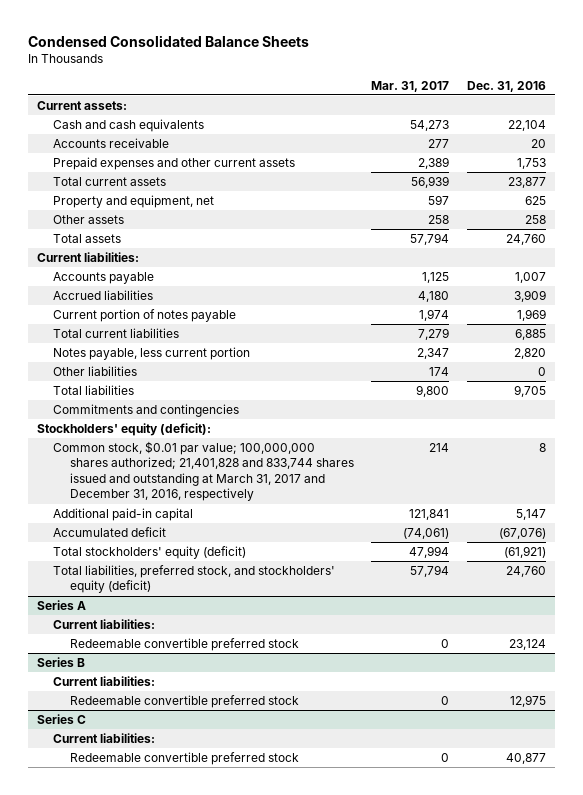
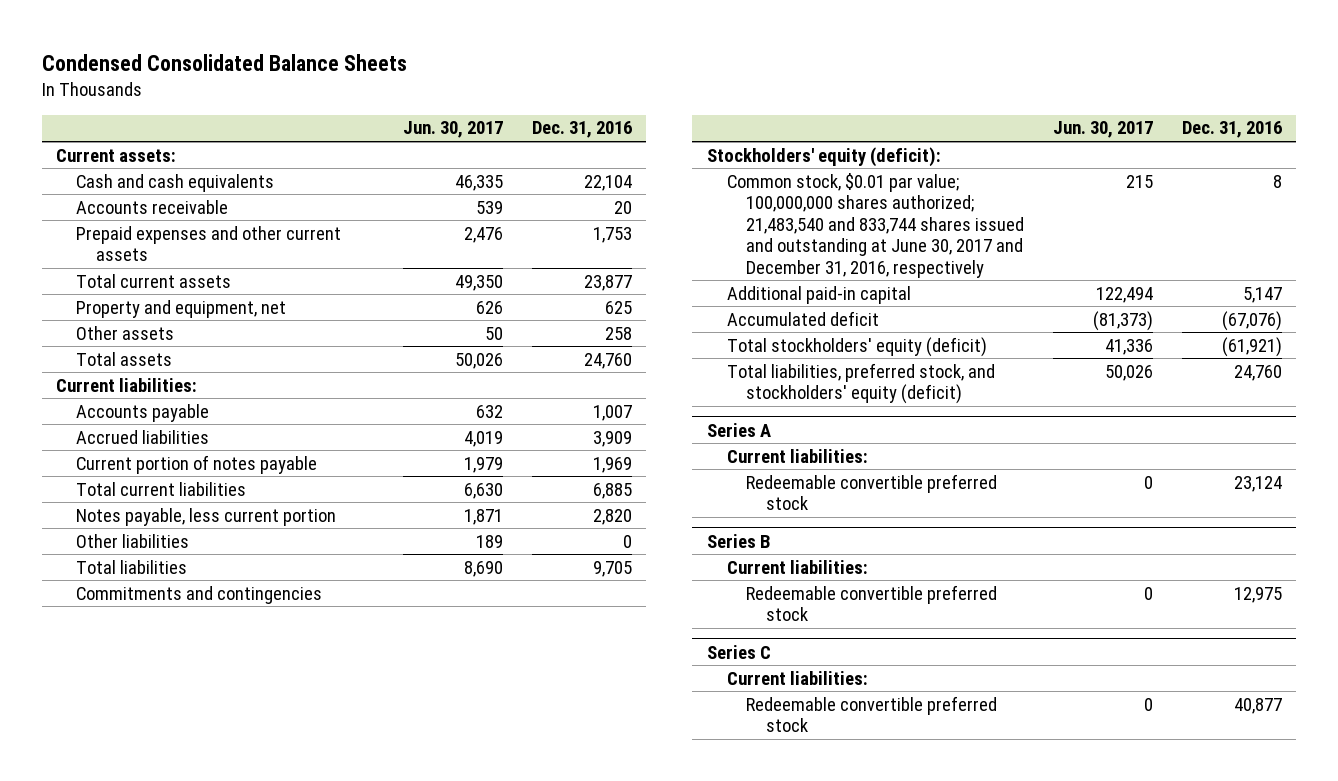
- | Mar. 31, 2017 | Dec. 31, 2016
+ | Jun. 30, 2017 | Dec. 31, 2016
- Common stock, $0.01 par value; 100,000,000 shares authorized; 21,401,828 and 833,744 shares issued and outstanding at March 31, 2017 and December 31, 2016, respectively | 214 | 8
+ Common stock, $0.01 par value; 100,000,000 shares authorized; 21,483,540 and 833,744 shares issued and outstanding at June 30, 2017 and December 31, 2016, respectively | 215 | 8

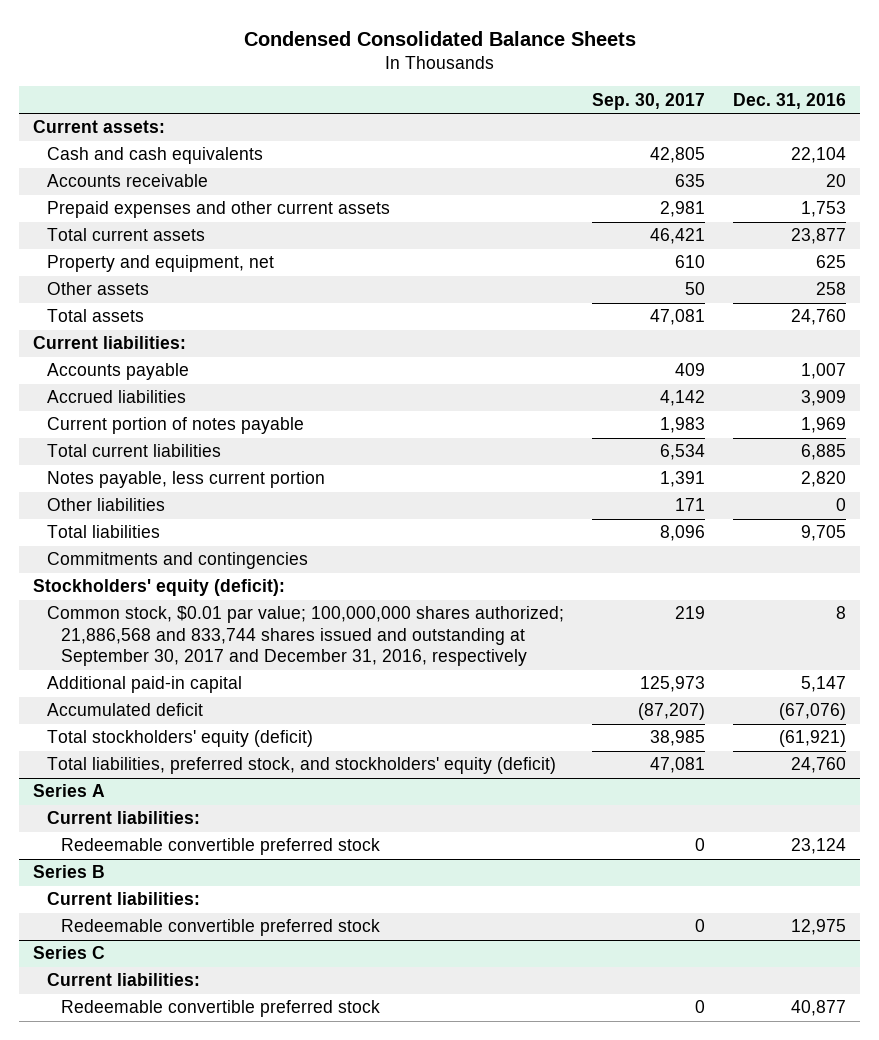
- | Jun. 30, 2017 | Dec. 31, 2016
+ | Sep. 30, 2017 | Dec. 31, 2016
- Common stock, $0.01 par value; 100,000,000 shares authorized; 21,483,540 and 833,744 shares issued and outstanding at June 30, 2017 and December 31, 2016, respectively | 215 | 8
+ Common stock, $0.01 par value; 100,000,000 shares authorized; 21,886,568 and 833,744 shares issued and outstanding at September 30, 2017 and December 31, 2016, respectively | 219 | 8

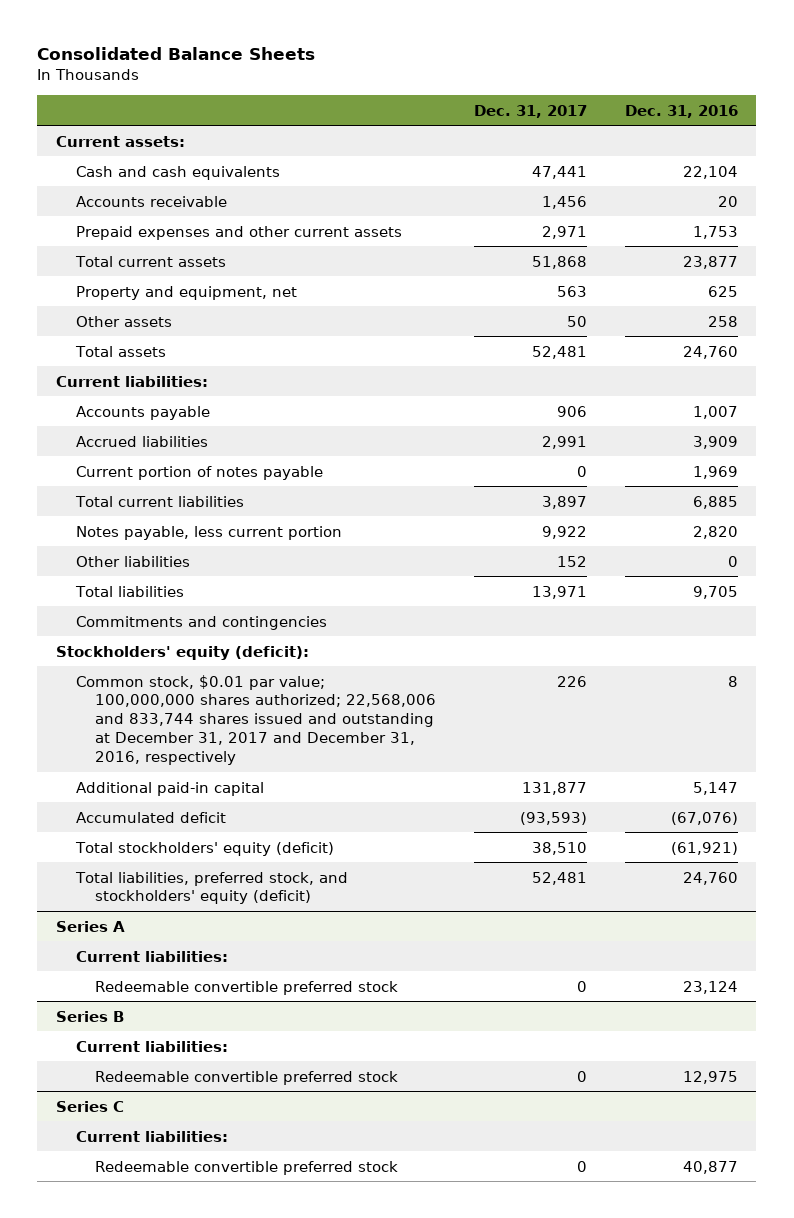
- Condensed Consolidated Balance Sheets
+ Consolidated Balance Sheets
- | Sep. 30, 2017 | Dec. 31, 2016
+ | Dec. 31, 2017 | Dec. 31, 2016
- Common stock, $0.01 par value; 100,000,000 shares authorized; 21,886,568 and 833,744 shares issued and outstanding at September 30, 2017 and December 31, 2016, respectively | 219 | 8
+ Common stock, $0.01 par value; 100,000,000 shares authorized; 22,568,006 and 833,744 shares issued and outstanding at December 31, 2017 and December 31, 2016, respectively | 226 | 8

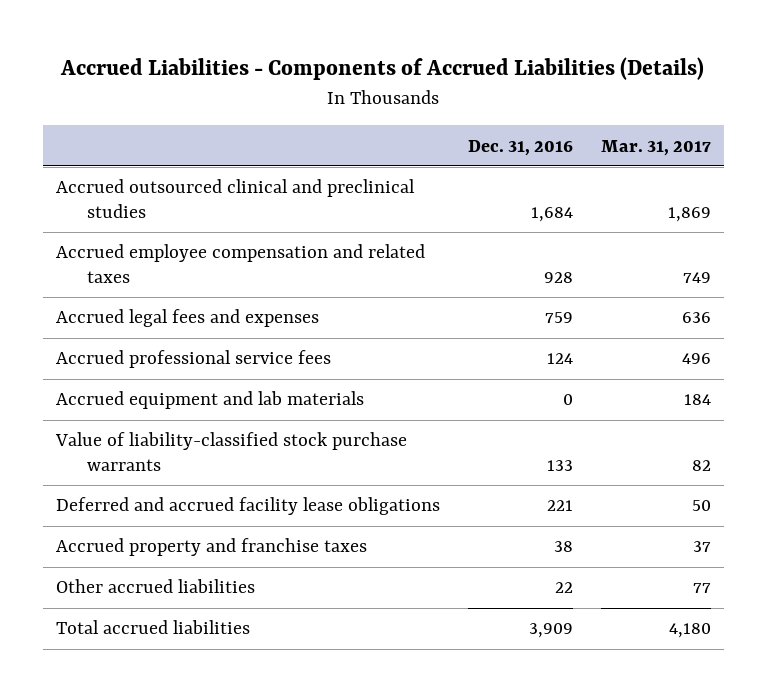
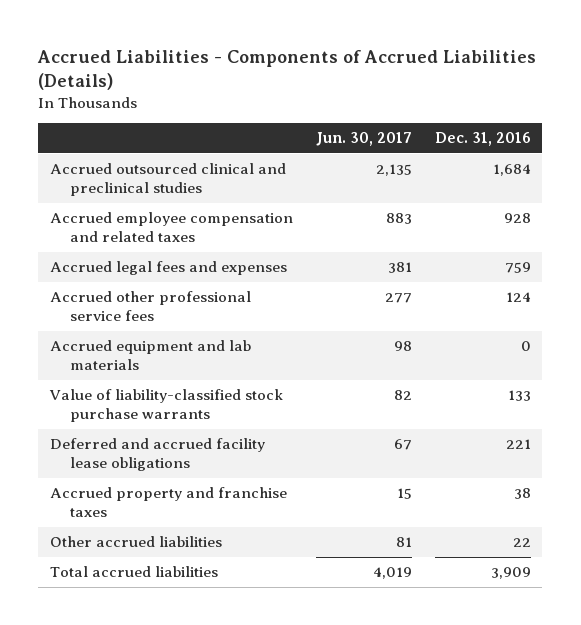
- | Dec. 31, 2016 | Mar. 31, 2017
+ | Jun. 30, 2017 | Dec. 31, 2016
- Accrued professional service fees | 124 | 496
+ Accrued other professional service fees | 277 | 124

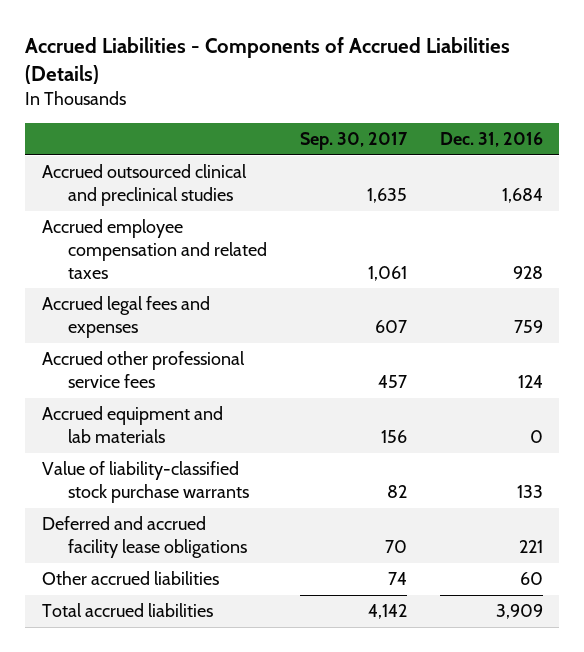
- | Jun. 30, 2017 | Dec. 31, 2016
+ | Sep. 30, 2017 | Dec. 31, 2016
- Accrued property and franchise taxes | 15 | 38
- Other accrued liabilities | 81 | 22
+ Other accrued liabilities | 74 | 60

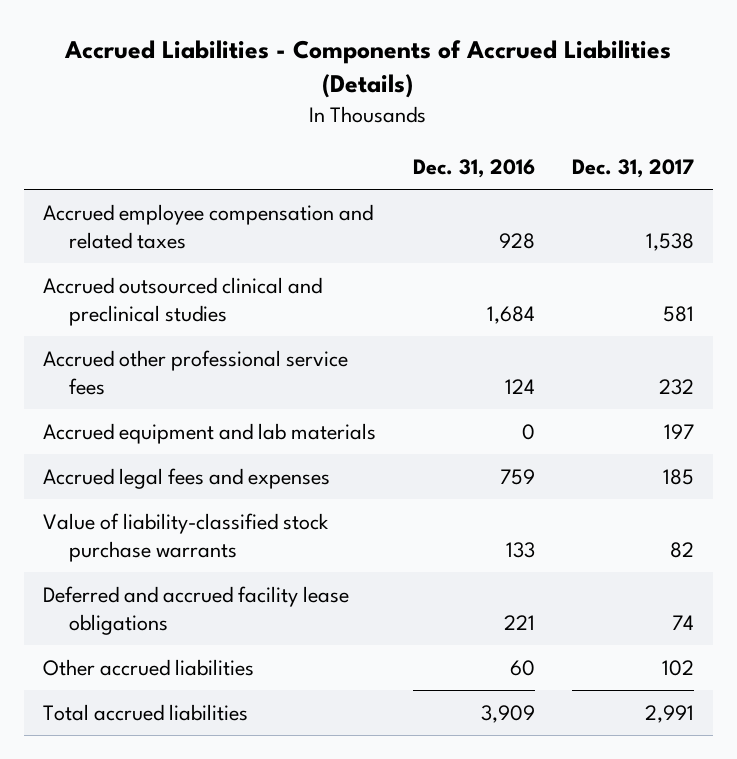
- | Sep. 30, 2017 | Dec. 31, 2016
+ | Dec. 31, 2016 | Dec. 31, 2017
moved down: Accrued outsourced clinical and preclinical studies | 1,684 | 581
moved down: Accrued legal fees and expenses | 759 | 185

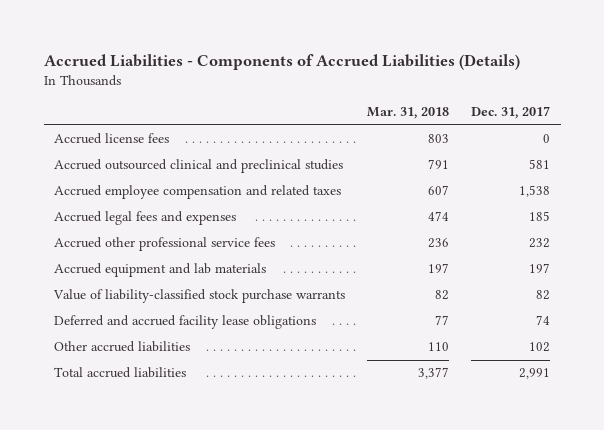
- | Dec. 31, 2016 | Dec. 31, 2017
+ | Mar. 31, 2018 | Dec. 31, 2017
+ Accrued license fees | 803 | 0
moved down: Accrued employee compensation and related taxes | 607 | 1,538
moved up: Accrued legal fees and expenses | 474 | 185

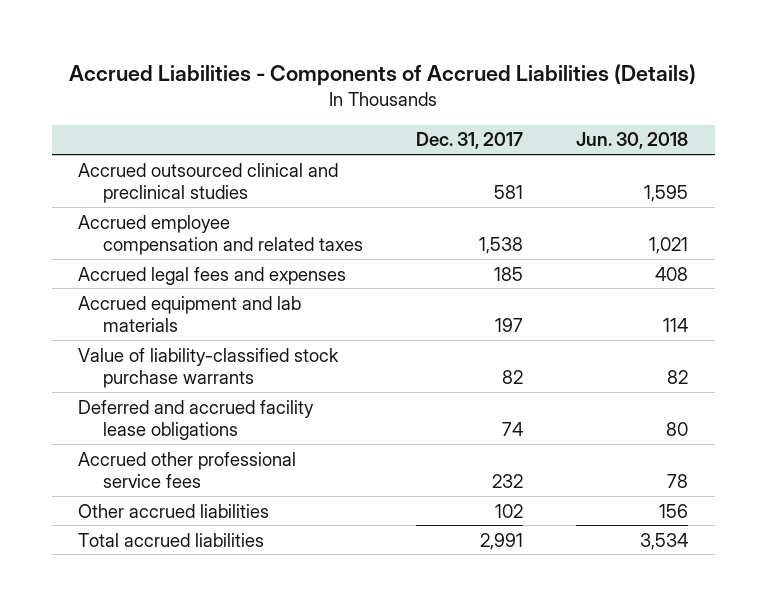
- | Mar. 31, 2018 | Dec. 31, 2017
+ | Dec. 31, 2017 | Jun. 30, 2018
- Accrued license fees | 803 | 0
moved down: Accrued other professional service fees | 232 | 78

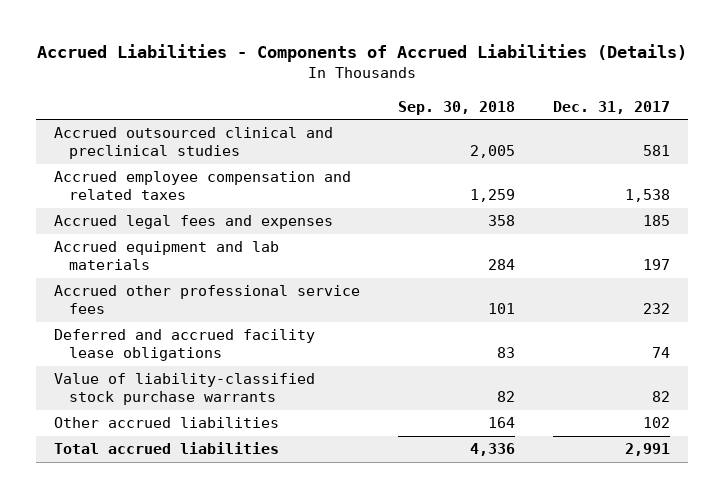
- | Dec. 31, 2017 | Jun. 30, 2018
+ | Sep. 30, 2018 | Dec. 31, 2017
moved down: Deferred and accrued facility lease obligations | 83 | 74
moved down: Value of liability-classified stock purchase warrants | 82 | 82

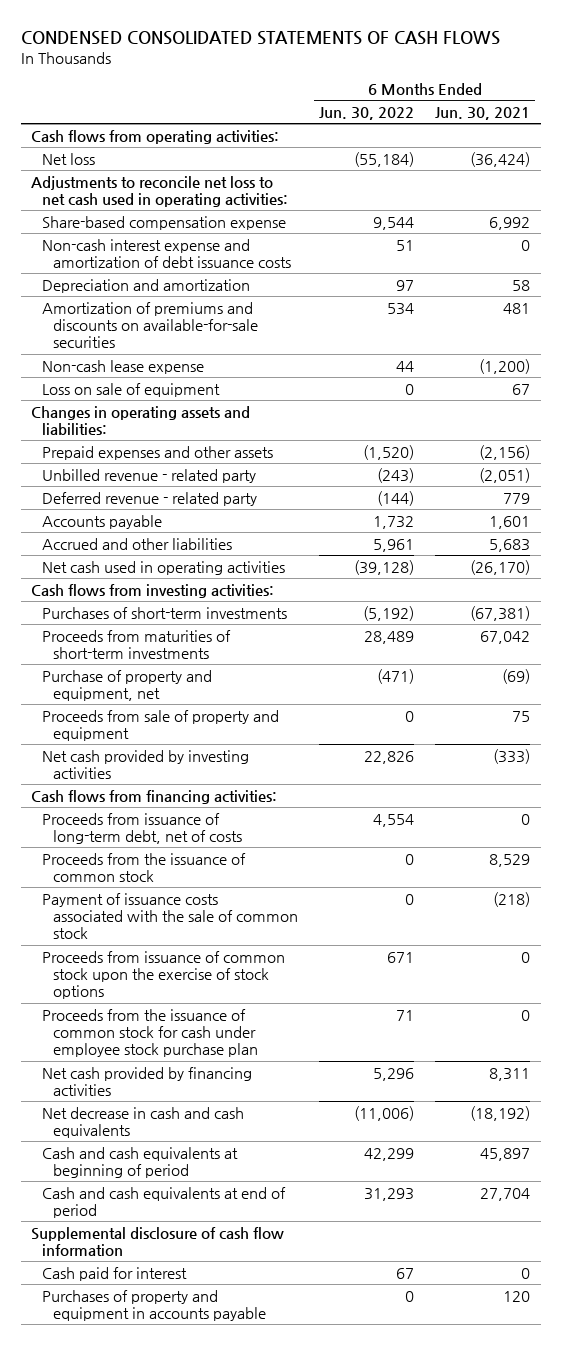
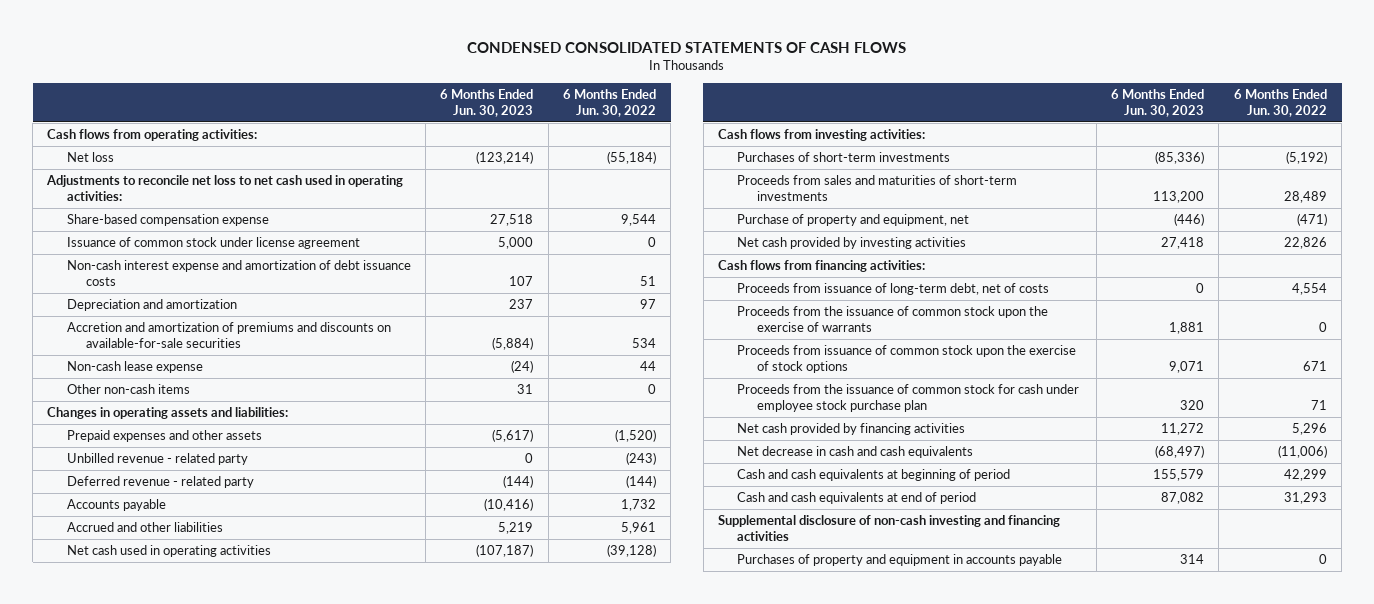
- | 6 Months Ended Jun. 30, 2022 | 6 Months Ended Jun. 30, 2021
+ | 6 Months Ended Jun. 30, 2023 | 6 Months Ended Jun. 30, 2022
+ Issuance of common stock under license agreement | 5,000 | 0
- Amortization of premiums and discounts on available-for-sale securities | 534 | 481
+ Accretion and amortization of premiums and discounts on available-for-sale securities | (5,884) | 534
- Loss on sale of equipment | 0 | 67
+ Other non-cash items | 31 | 0
- Proceeds from maturities of short-term investments | 28,489 | 67,042
+ Proceeds from sales and maturities of short-term investments | 113,200 | 28,489
- Proceeds from sale of property and equipment | 0 | 75
- Proceeds from the issuance of common stock | 0 | 8,529
- Payment of issuance costs associated with the sale of common stock | 0 | (218)
+ Proceeds from the issuance of common stock upon the exercise of warrants | 1,881 | 0
- Supplemental disclosure of cash flow information
- Cash paid for interest | 67 | 0
+ Supplemental disclosure of non-cash investing and financing activities

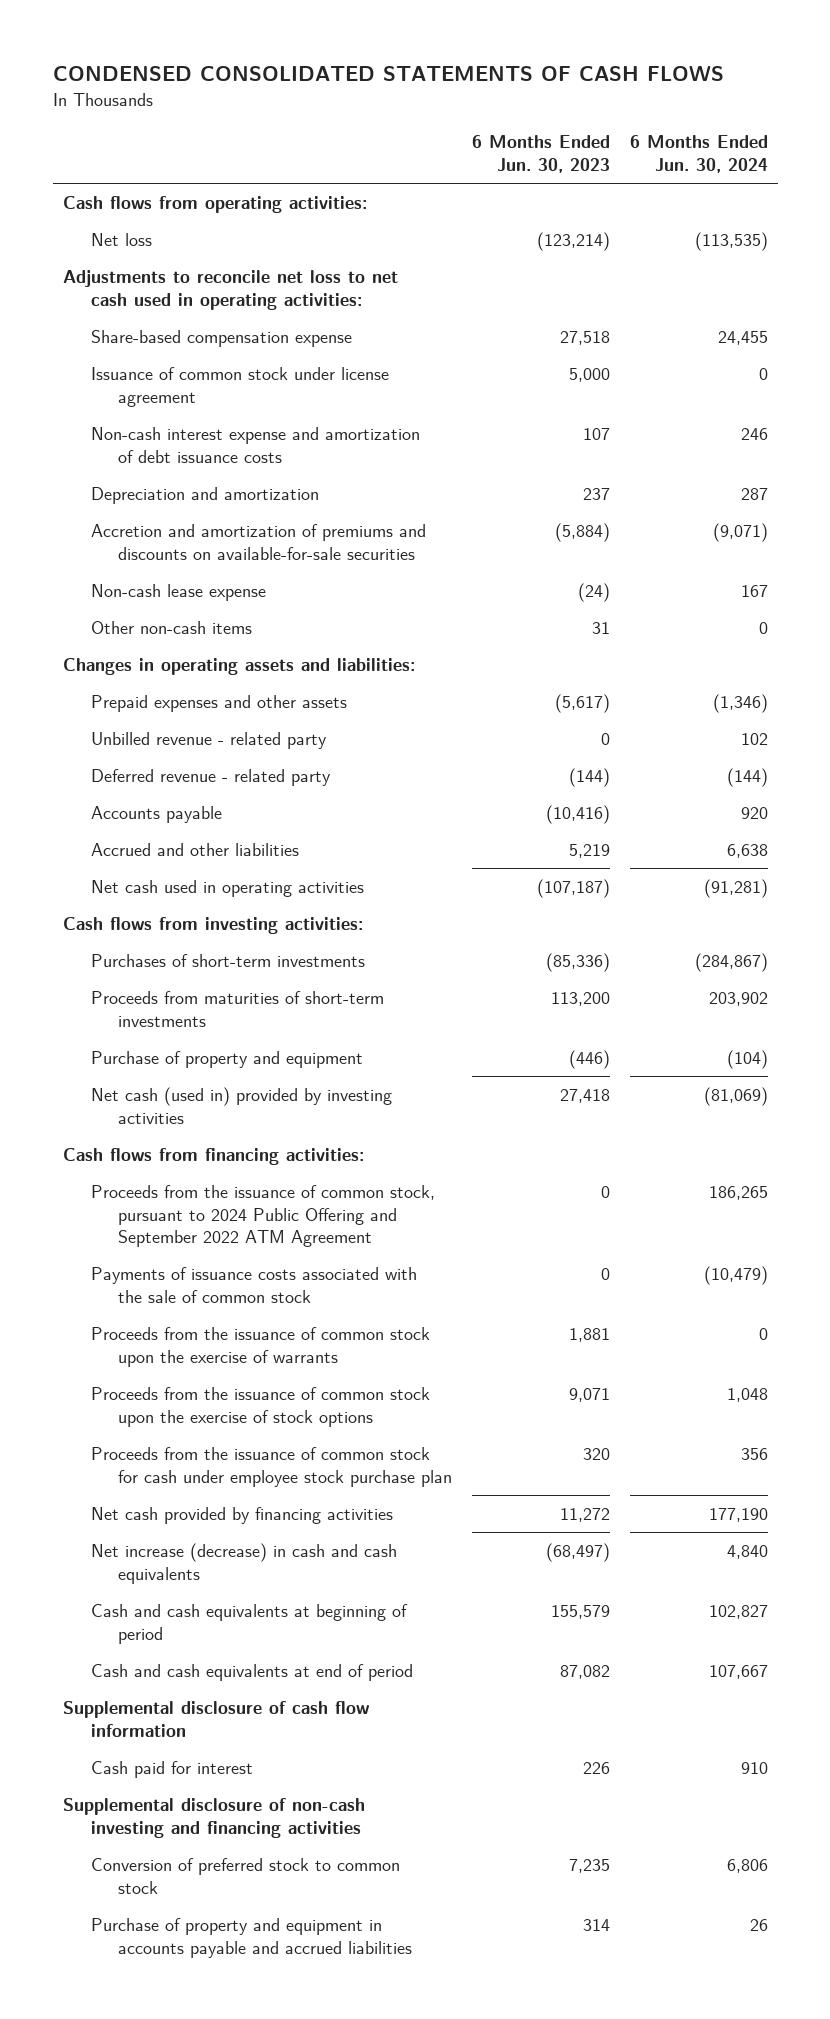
- | 6 Months Ended Jun. 30, 2023 | 6 Months Ended Jun. 30, 2022
+ | 6 Months Ended Jun. 30, 2023 | 6 Months Ended Jun. 30, 2024
- Proceeds from sales and maturities of short-term investments | 113,200 | 28,489
- Purchase of property and equipment, net | (446) | (471)
- Net cash provided by investing activities | 27,418 | 22,826
+ Proceeds from maturities of short-term investments | 113,200 | 203,902
+ Purchase of property and equipment | (446) | (104)
+ Net cash (used in) provided by investing activities | 27,418 | (81,069)
- Proceeds from issuance of long-term debt, net of costs | 0 | 4,554
+ Proceeds from the issuance of common stock, pursuant to 2024 Public Offering and September 2022 ATM Agreement | 0 | 186,265
+ Payments of issuance costs associated with the sale of common stock | 0 | (10,479)
- Proceeds from issuance of common stock upon the exercise of stock options | 9,071 | 671
+ Proceeds from the issuance of common stock upon the exercise of stock options | 9,071 | 1,048
- Net decrease in cash and cash equivalents | (68,497) | (11,006)
+ Net increase (decrease) in cash and cash equivalents | (68,497) | 4,840
+ Supplemental disclosure of cash flow information
+ Cash paid for interest | 226 | 910
- Purchases of property and equipment in accounts payable | 314 | 0
+ Conversion of preferred stock to common stock | 7,235 | 6,806
+ Purchase of property and equipment in accounts payable and accrued liabilities | 314 | 26

